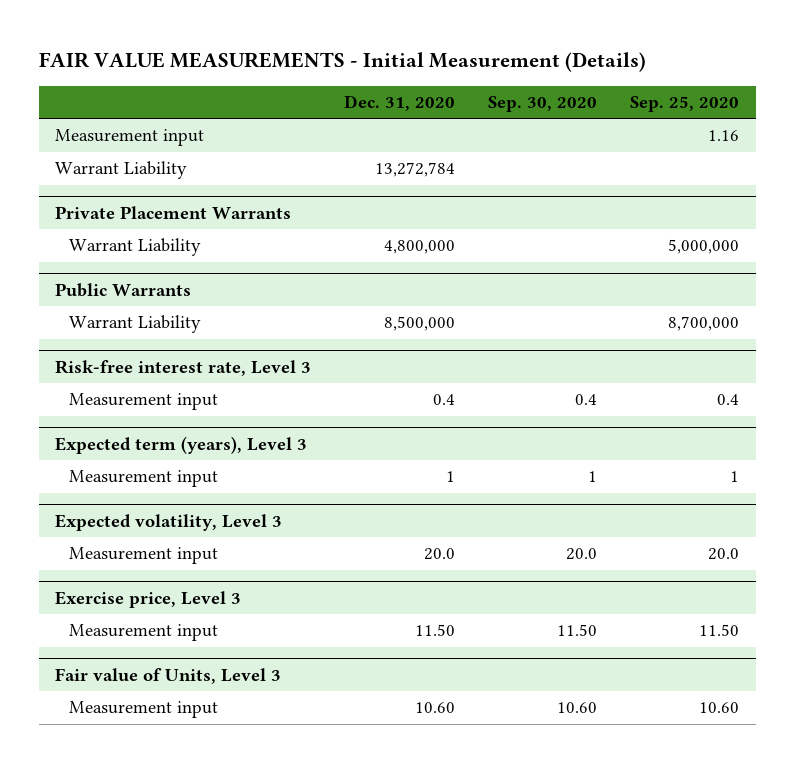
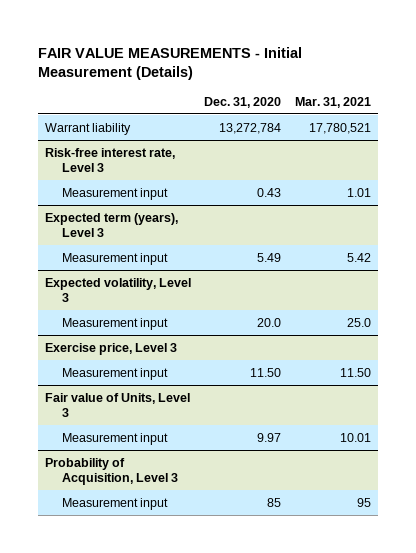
- | Dec. 31, 2020 | Sep. 30, 2020 | Sep. 25, 2020
+ | Dec. 31, 2020 | Mar. 31, 2021
- Measurement input | | | 1.16
- Warrant Liability | 13,272,784 | |
- Private Placement Warrants
- Warrant Liability | 4,800,000 | | 5,000,000
- Public Warrants
- Warrant Liability | 8,500,000 | | 8,700,000
+ Warrant liability | 13,272,784 | 17,780,521
@ Risk-free interest rate, Level 3
- Measurement input | 0.4 | 0.4 | 0.4
+ Measurement input | 0.43 | 1.01
@ Expected term (years), Level 3
- Measurement input | 1 | 1 | 1
+ Measurement input | 5.49 | 5.42
@ Fair value of Units, Level 3
- Measurement input | 10.60 | 10.60 | 10.60
+ Measurement input | 9.97 | 10.01
+ Probability of Acquisition, Level 3
+ Measurement input | 85 | 95

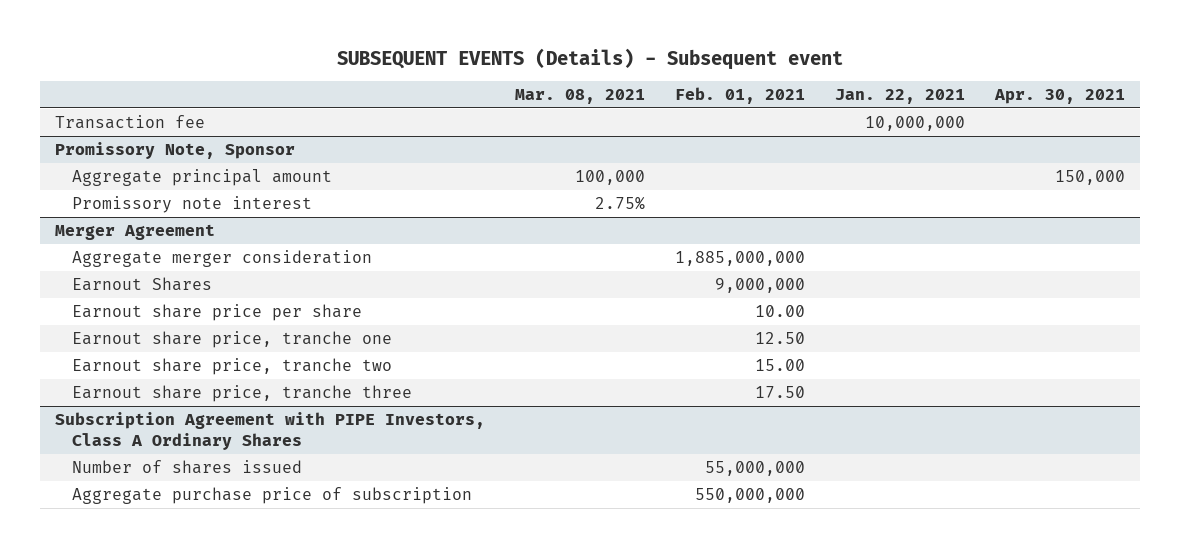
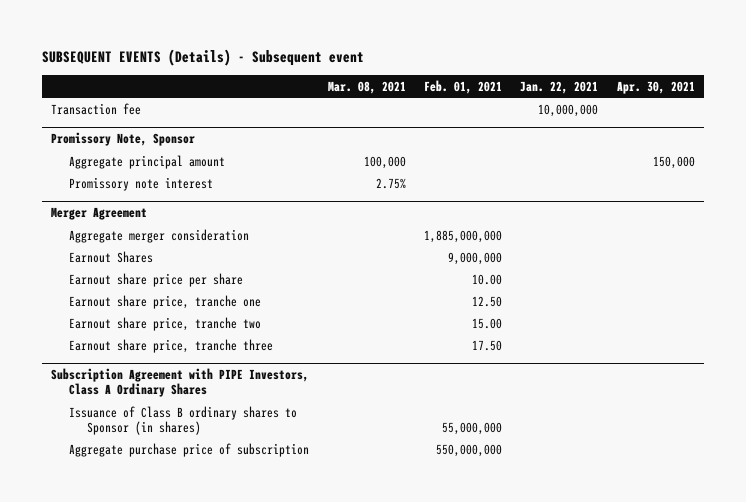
@ Subscription Agreement with PIPE Investors, Class A Ordinary Shares
- Number of shares issued | | 55,000,000 | |
+ Issuance of Class B ordinary shares to Sponsor (in shares) | | 55,000,000 | |

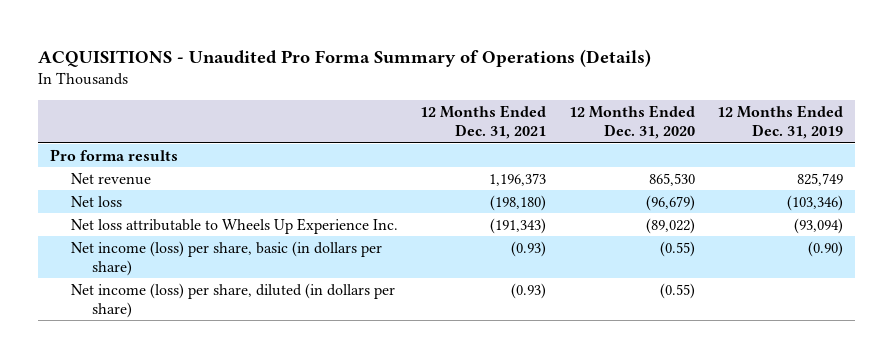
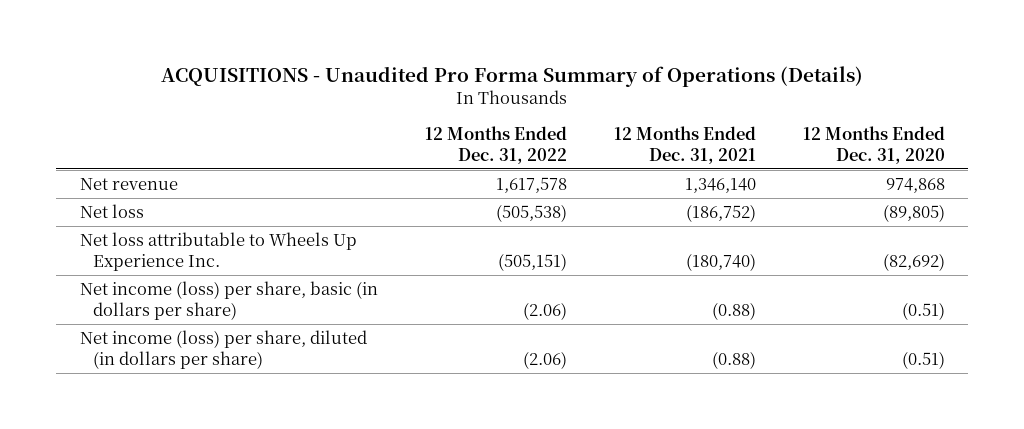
- | 12 Months Ended Dec. 31, 2021 | 12 Months Ended Dec. 31, 2020 | 12 Months Ended Dec. 31, 2019
+ | 12 Months Ended Dec. 31, 2022 | 12 Months Ended Dec. 31, 2021 | 12 Months Ended Dec. 31, 2020
- Pro forma results
- Net revenue | 1,196,373 | 865,530 | 825,749
- Net loss | (198,180) | (96,679) | (103,346)
- Net loss attributable to Wheels Up Experience Inc. | (191,343) | (89,022) | (93,094)
- Net income (loss) per share, basic (in dollars per share) | (0.93) | (0.55) | (0.90)
- Net income (loss) per share, diluted (in dollars per share) | (0.93) | (0.55) |
+ Net revenue | 1,617,578 | 1,346,140 | 974,868
+ Net loss | (505,538) | (186,752) | (89,805)
+ Net loss attributable to Wheels Up Experience Inc. | (505,151) | (180,740) | (82,692)
+ Net income (loss) per share, basic (in dollars per share) | (2.06) | (0.88) | (0.51)
+ Net income (loss) per share, diluted (in dollars per share) | (2.06) | (0.88) | (0.51)

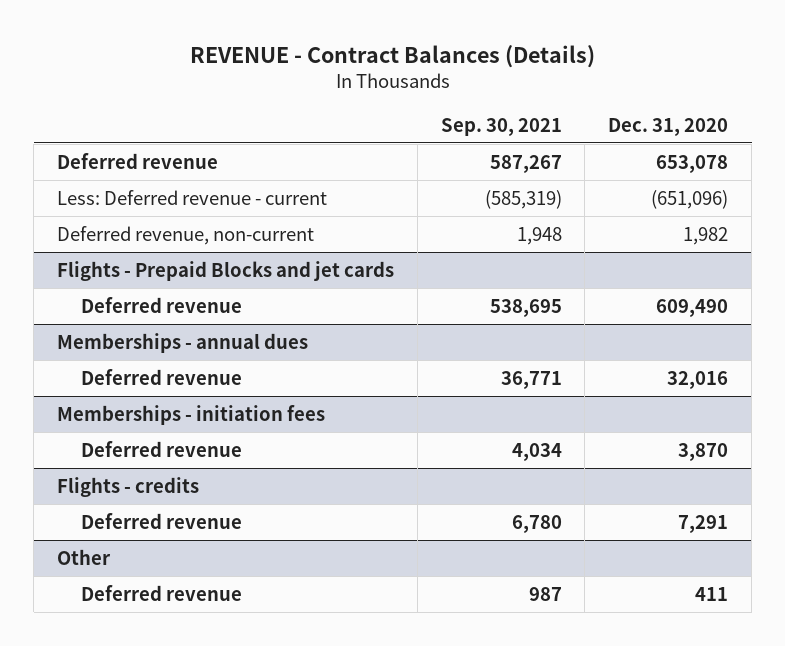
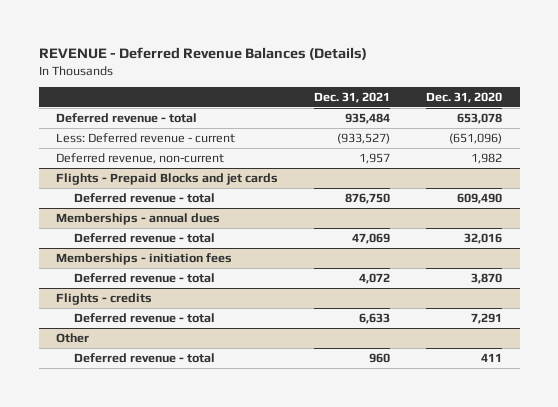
- REVENUE - Contract Balances (Details)
+ REVENUE - Deferred Revenue Balances (Details)
- | Sep. 30, 2021 | Dec. 31, 2020
+ | Dec. 31, 2021 | Dec. 31, 2020
- Deferred revenue | 587,267 | 653,078
+ Deferred revenue - total | 935,484 | 653,078
@ Flights - Prepaid Blocks and jet cards
- Deferred revenue | 538,695 | 609,490
+ Deferred revenue - total | 876,750 | 609,490
@ Memberships - annual dues
- Deferred revenue | 36,771 | 32,016
+ Deferred revenue - total | 47,069 | 32,016
@ Memberships - initiation fees
- Deferred revenue | 4,034 | 3,870
+ Deferred revenue - total | 4,072 | 3,870
@ Flights - credits
- Deferred revenue | 6,780 | 7,291
+ Deferred revenue - total | 6,633 | 7,291
@ Other
- Deferred revenue | 987 | 411
+ Deferred revenue - total | 960 | 411

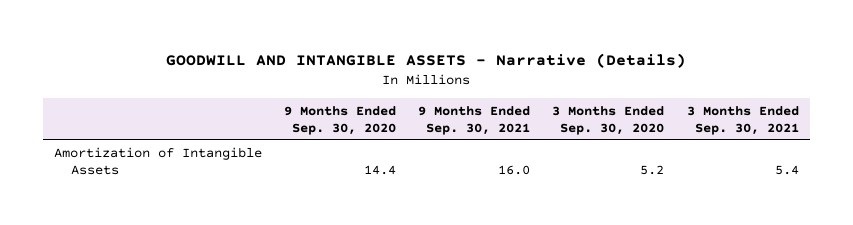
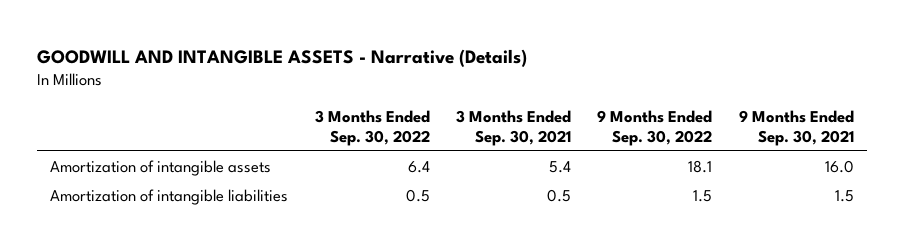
- | 9 Months Ended Sep. 30, 2020 | 9 Months Ended Sep. 30, 2021 | 3 Months Ended Sep. 30, 2020 | 3 Months Ended Sep. 30, 2021
+ | 3 Months Ended Sep. 30, 2022 | 3 Months Ended Sep. 30, 2021 | 9 Months Ended Sep. 30, 2022 | 9 Months Ended Sep. 30, 2021
- Amortization of Intangible Assets | 14.4 | 16.0 | 5.2 | 5.4
+ Amortization of intangible assets | 6.4 | 5.4 | 18.1 | 16.0
+ Amortization of intangible liabilities | 0.5 | 0.5 | 1.5 | 1.5

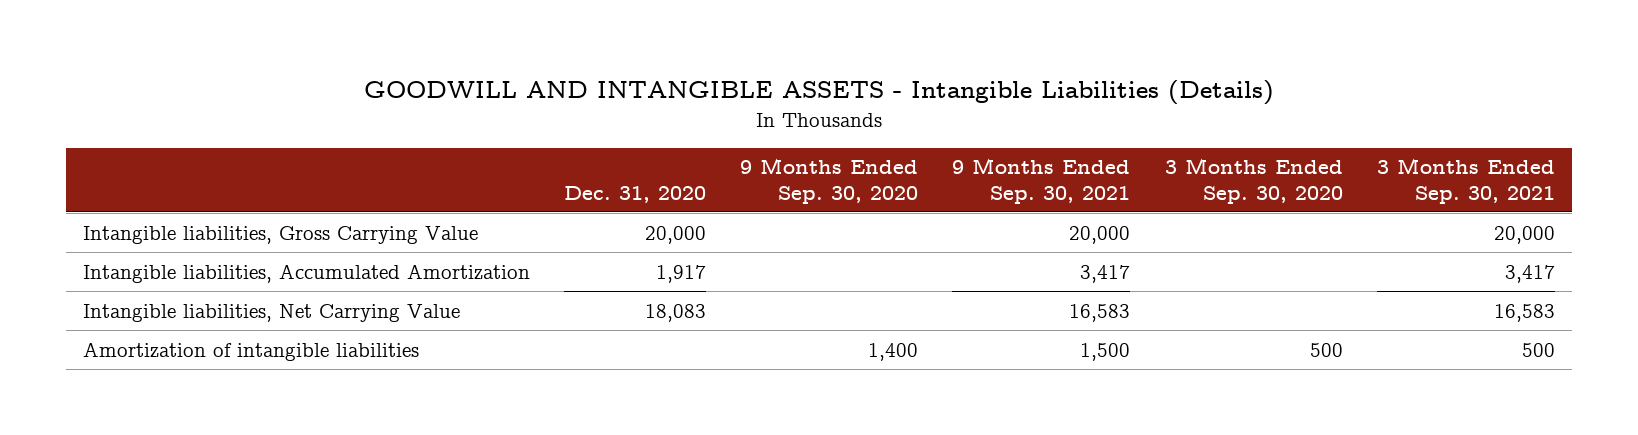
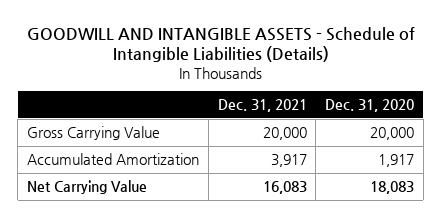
- GOODWILL AND INTANGIBLE ASSETS - Intangible Liabilities (Details)
+ GOODWILL AND INTANGIBLE ASSETS - Schedule of Intangible Liabilities (Details)
- | Dec. 31, 2020 | 9 Months Ended Sep. 30, 2020 | 9 Months Ended Sep. 30, 2021 | 3 Months Ended Sep. 30, 2020 | 3 Months Ended Sep. 30, 2021
+ | Dec. 31, 2021 | Dec. 31, 2020
- Intangible liabilities, Gross Carrying Value | 20,000 | | 20,000 | | 20,000
- Intangible liabilities, Accumulated Amortization | 1,917 | | 3,417 | | 3,417
- Intangible liabilities, Net Carrying Value | 18,083 | | 16,583 | | 16,583
- Amortization of intangible liabilities | | 1,400 | 1,500 | 500 | 500
+ Gross Carrying Value | 20,000 | 20,000
+ Accumulated Amortization | 3,917 | 1,917
+ Net Carrying Value | 16,083 | 18,083

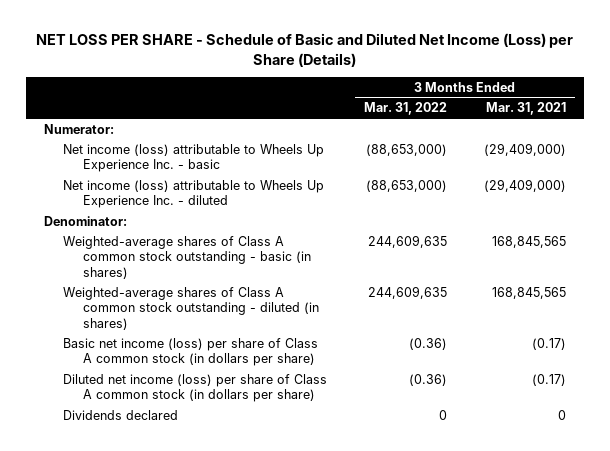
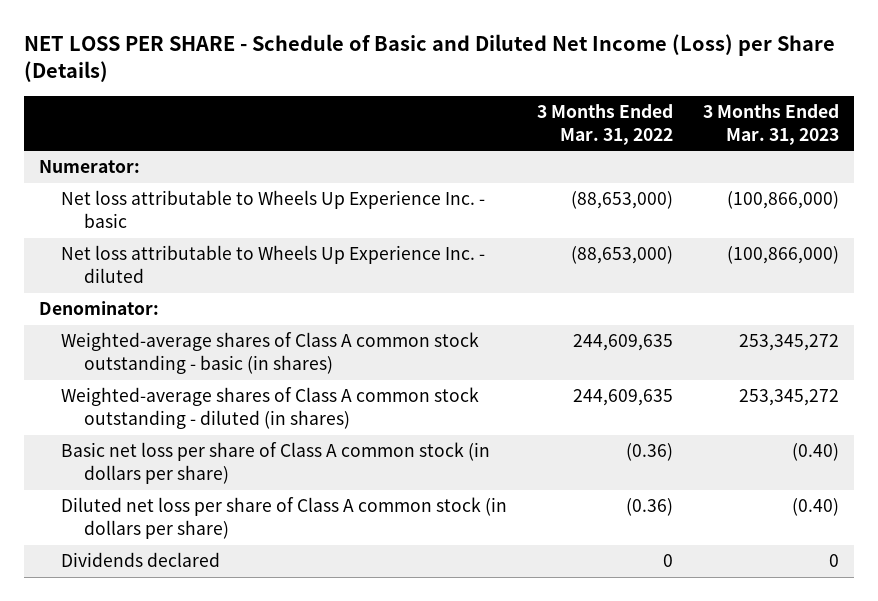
- | 3 Months Ended Mar. 31, 2022 | 3 Months Ended Mar. 31, 2021
+ | 3 Months Ended Mar. 31, 2022 | 3 Months Ended Mar. 31, 2023
- Net income (loss) attributable to Wheels Up Experience Inc. - basic | (88,653,000) | (29,409,000)
- Net income (loss) attributable to Wheels Up Experience Inc. - diluted | (88,653,000) | (29,409,000)
+ Net loss attributable to Wheels Up Experience Inc. - basic | (88,653,000) | (100,866,000)
+ Net loss attributable to Wheels Up Experience Inc. - diluted | (88,653,000) | (100,866,000)
- Basic net income (loss) per share of Class A common stock (in dollars per share) | (0.36) | (0.17)
- Diluted net income (loss) per share of Class A common stock (in dollars per share) | (0.36) | (0.17)
+ Basic net loss per share of Class A common stock (in dollars per share) | (0.36) | (0.40)
+ Diluted net loss per share of Class A common stock (in dollars per share) | (0.36) | (0.40)

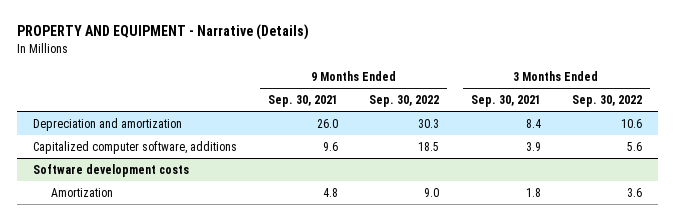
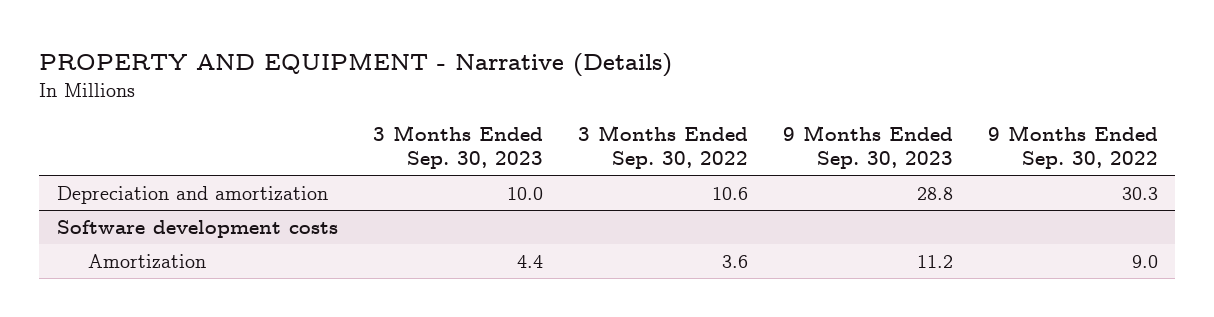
- | 9 Months Ended Sep. 30, 2021 | 9 Months Ended Sep. 30, 2022 | 3 Months Ended Sep. 30, 2021 | 3 Months Ended Sep. 30, 2022
+ | 3 Months Ended Sep. 30, 2023 | 3 Months Ended Sep. 30, 2022 | 9 Months Ended Sep. 30, 2023 | 9 Months Ended Sep. 30, 2022
- Capitalized computer software, additions | 9.6 | 18.5 | 3.9 | 5.6

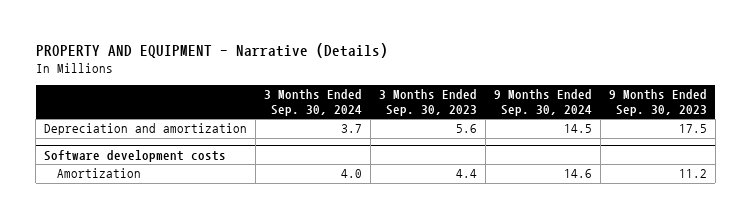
- | 3 Months Ended Sep. 30, 2023 | 3 Months Ended Sep. 30, 2022 | 9 Months Ended Sep. 30, 2023 | 9 Months Ended Sep. 30, 2022
+ | 3 Months Ended Sep. 30, 2024 | 3 Months Ended Sep. 30, 2023 | 9 Months Ended Sep. 30, 2024 | 9 Months Ended Sep. 30, 2023
- Depreciation and amortization | 10.0 | 10.6 | 28.8 | 30.3
+ Depreciation and amortization | 3.7 | 5.6 | 14.5 | 17.5

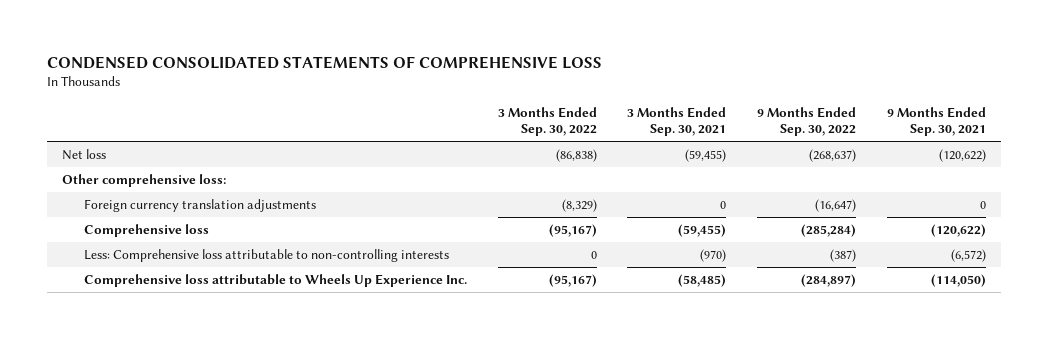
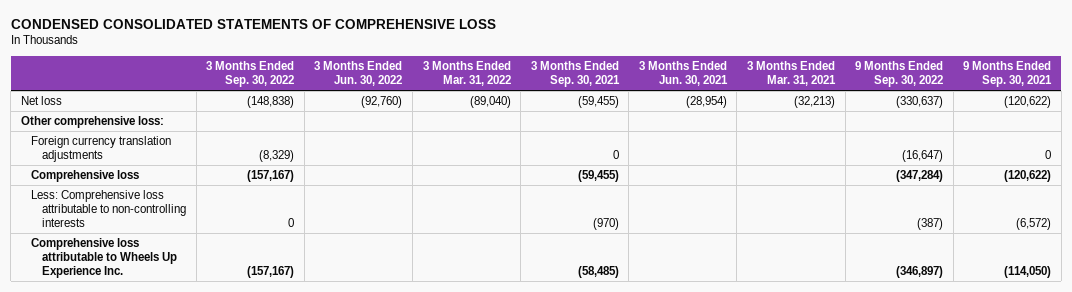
- | 3 Months Ended Sep. 30, 2022 | 3 Months Ended Sep. 30, 2021 | 9 Months Ended Sep. 30, 2022 | 9 Months Ended Sep. 30, 2021
+ | 3 Months Ended Sep. 30, 2022 | 3 Months Ended Jun. 30, 2022 | 3 Months Ended Mar. 31, 2022 | 3 Months Ended Sep. 30, 2021 | 3 Months Ended Jun. 30, 2021 | 3 Months Ended Mar. 31, 2021 | 9 Months Ended Sep. 30, 2022 | 9 Months Ended Sep. 30, 2021
- Net loss | (86,838) | (59,455) | (268,637) | (120,622)
+ Net loss | (148,838) | (92,760) | (89,040) | (59,455) | (28,954) | (32,213) | (330,637) | (120,622)
- Comprehensive loss | (95,167) | (59,455) | (285,284) | (120,622)
+ Comprehensive loss | (157,167) | | | (59,455) | | | (347,284) | (120,622)
- Comprehensive loss attributable to Wheels Up Experience Inc. | (95,167) | (58,485) | (284,897) | (114,050)
+ Comprehensive loss attributable to Wheels Up Experience Inc. | (157,167) | | | (58,485) | | | (346,897) | (114,050)

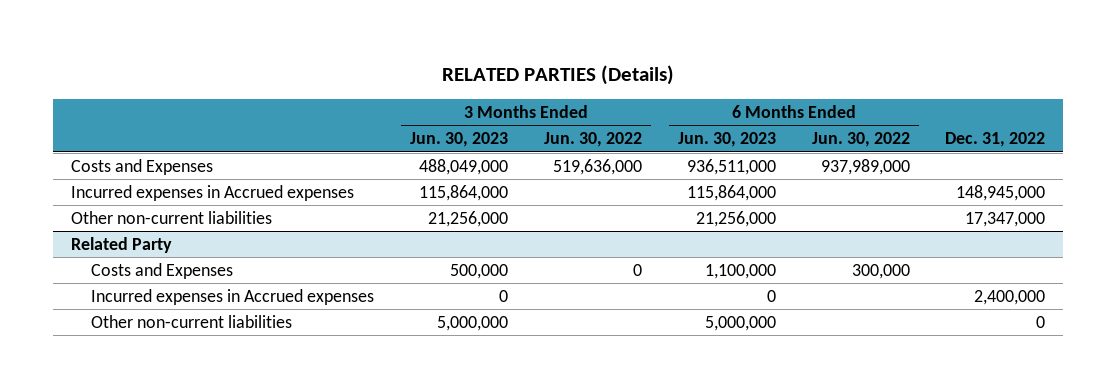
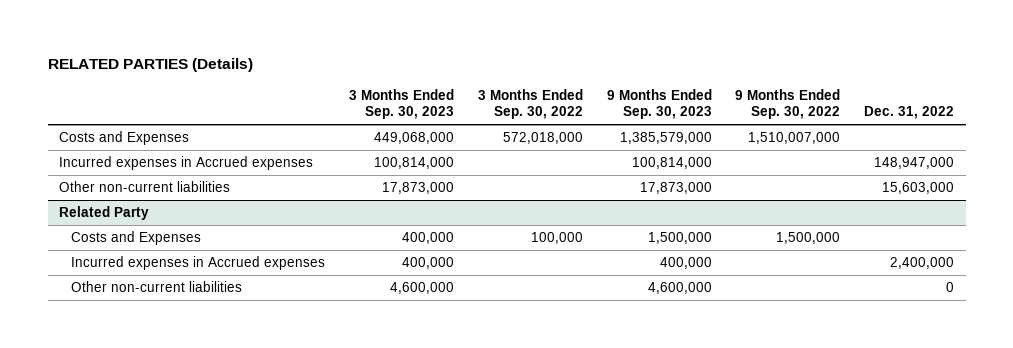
- | 3 Months Ended Jun. 30, 2023 | 3 Months Ended Jun. 30, 2022 | 6 Months Ended Jun. 30, 2023 | 6 Months Ended Jun. 30, 2022 | Dec. 31, 2022
+ | 3 Months Ended Sep. 30, 2023 | 3 Months Ended Sep. 30, 2022 | 9 Months Ended Sep. 30, 2023 | 9 Months Ended Sep. 30, 2022 | Dec. 31, 2022
- Incurred expenses in Accrued expenses | 115,864,000 | | 115,864,000 | | 148,945,000
- Other non-current liabilities | 21,256,000 | | 21,256,000 | | 17,347,000
+ Incurred expenses in Accrued expenses | 100,814,000 | | 100,814,000 | | 148,947,000
+ Other non-current liabilities | 17,873,000 | | 17,873,000 | | 15,603,000

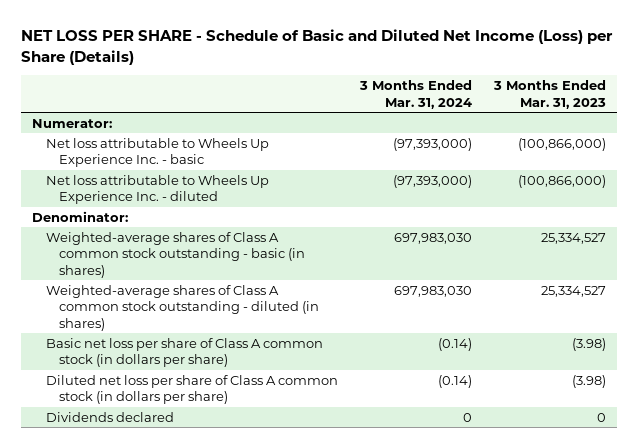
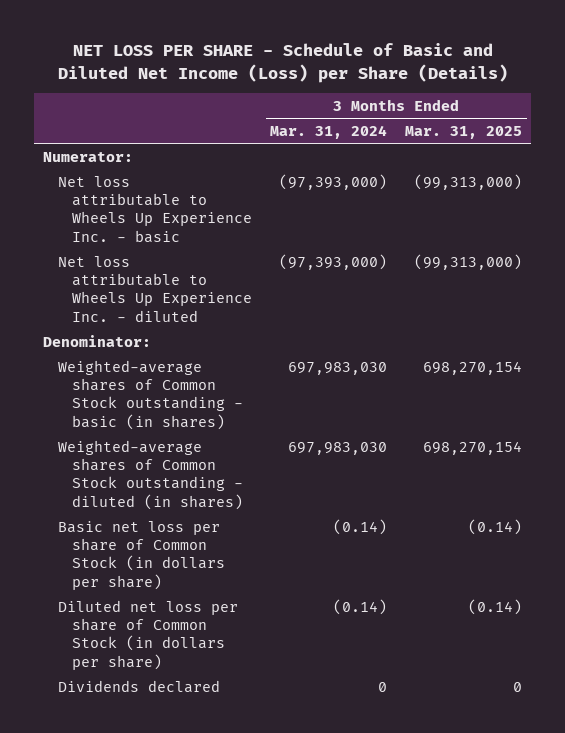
- | 3 Months Ended Mar. 31, 2024 | 3 Months Ended Mar. 31, 2023
+ | 3 Months Ended Mar. 31, 2024 | 3 Months Ended Mar. 31, 2025
- Weighted-average shares of Class A common stock outstanding - basic (in shares) | 697,983,030 | 25,334,527
- Weighted-average shares of Class A common stock outstanding - diluted (in shares) | 697,983,030 | 25,334,527
- Basic net loss per share of Class A common stock (in dollars per share) | (0.14) | (3.98)
- Diluted net loss per share of Class A common stock (in dollars per share) | (0.14) | (3.98)
+ Weighted-average shares of Common Stock outstanding - basic (in shares) | 697,983,030 | 698,270,154
+ Weighted-average shares of Common Stock outstanding - diluted (in shares) | 697,983,030 | 698,270,154
+ Basic net loss per share of Common Stock (in dollars per share) | (0.14) | (0.14)
+ Diluted net loss per share of Common Stock (in dollars per share) | (0.14) | (0.14)

